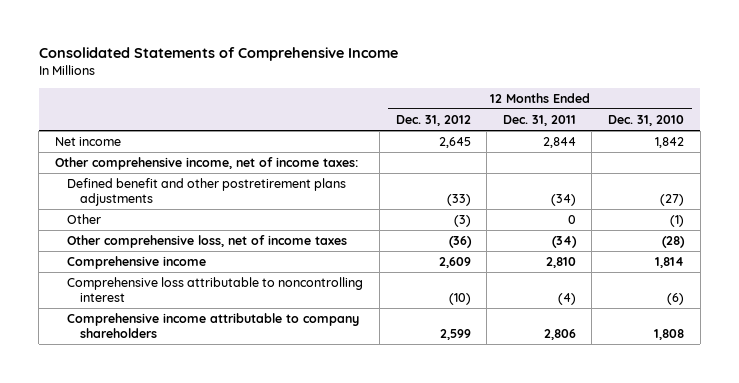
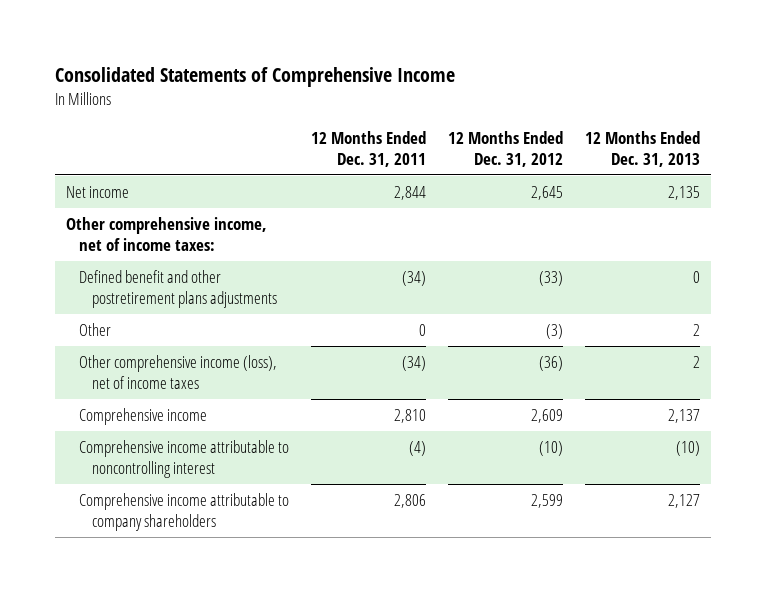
- | 12 Months Ended Dec. 31, 2012 | 12 Months Ended Dec. 31, 2011 | 12 Months Ended Dec. 31, 2010
+ | 12 Months Ended Dec. 31, 2011 | 12 Months Ended Dec. 31, 2012 | 12 Months Ended Dec. 31, 2013
- Other comprehensive loss, net of income taxes | (36) | (34) | (28)
+ Other comprehensive income (loss), net of income taxes | (34) | (36) | 2
- Comprehensive loss attributable to noncontrolling interest | (10) | (4) | (6)
+ Comprehensive income attributable to noncontrolling interest | (4) | (10) | (10)

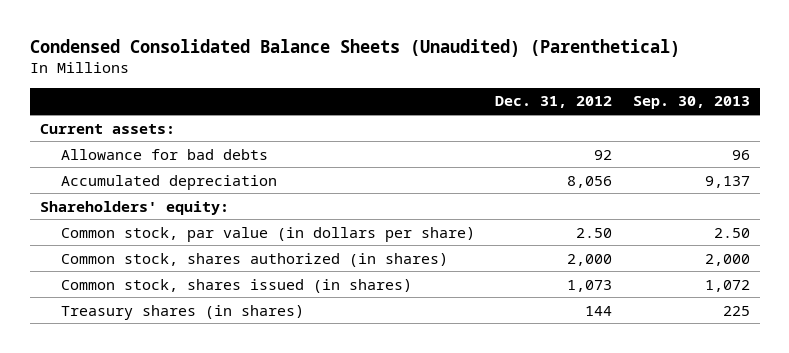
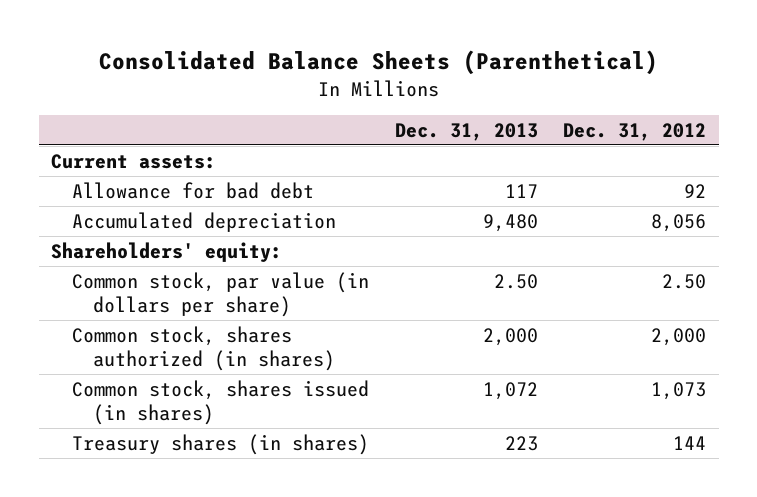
- Condensed Consolidated Balance Sheets (Unaudited) (Parenthetical)
+ Consolidated Balance Sheets (Parenthetical)
- | Dec. 31, 2012 | Sep. 30, 2013
+ | Dec. 31, 2013 | Dec. 31, 2012
- Allowance for bad debts | 92 | 96
+ Allowance for bad debt | 117 | 92

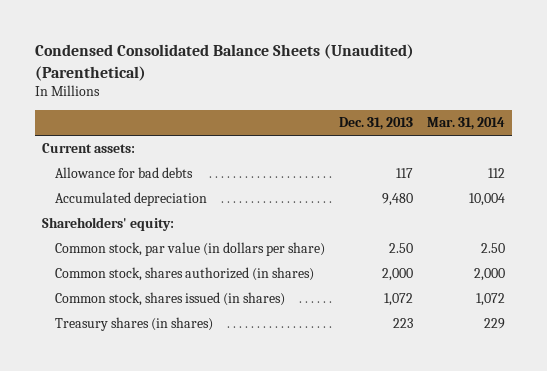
- Consolidated Balance Sheets (Parenthetical)
+ Condensed Consolidated Balance Sheets (Unaudited) (Parenthetical)
- | Dec. 31, 2013 | Dec. 31, 2012
+ | Dec. 31, 2013 | Mar. 31, 2014
- Allowance for bad debt | 117 | 92
+ Allowance for bad debts | 117 | 112

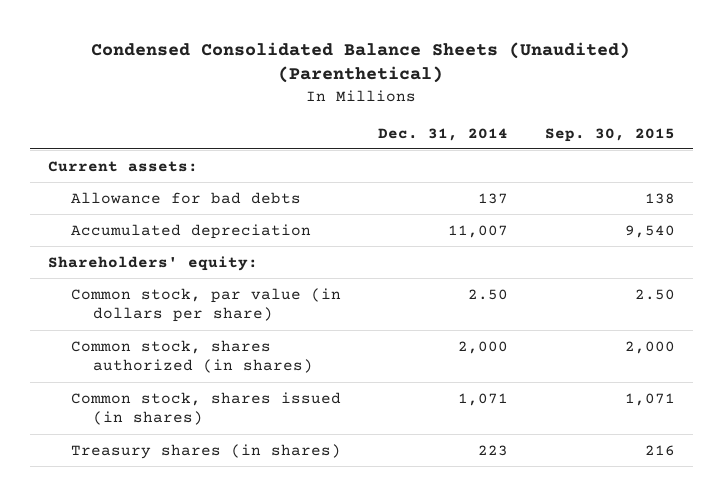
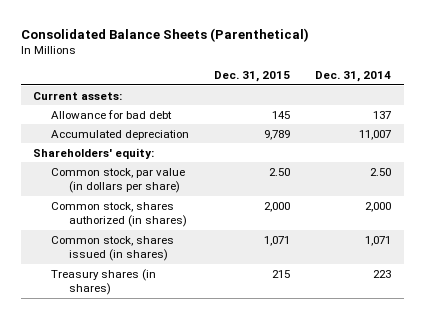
- Condensed Consolidated Balance Sheets (Unaudited) (Parenthetical)
+ Consolidated Balance Sheets (Parenthetical)
- | Dec. 31, 2014 | Sep. 30, 2015
+ | Dec. 31, 2015 | Dec. 31, 2014
- Allowance for bad debts | 137 | 138
+ Allowance for bad debt | 145 | 137

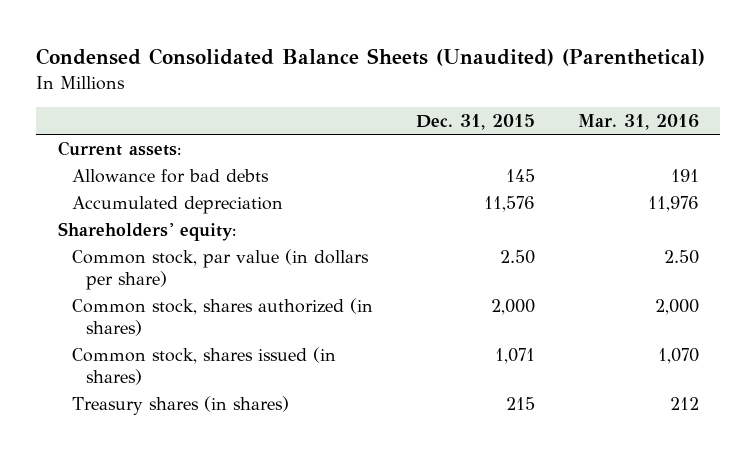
- Consolidated Balance Sheets (Parenthetical)
+ Condensed Consolidated Balance Sheets (Unaudited) (Parenthetical)
- | Dec. 31, 2015 | Dec. 31, 2014
+ | Dec. 31, 2015 | Mar. 31, 2016
- Allowance for bad debt | 145 | 137
- Accumulated depreciation | 9,789 | 11,007
+ Allowance for bad debts | 145 | 191
+ Accumulated depreciation | 11,576 | 11,976

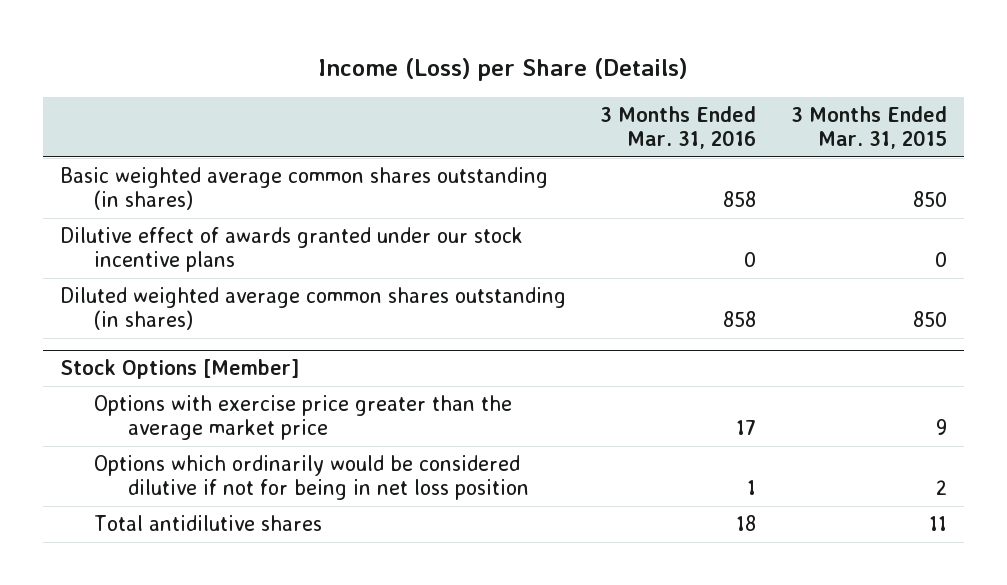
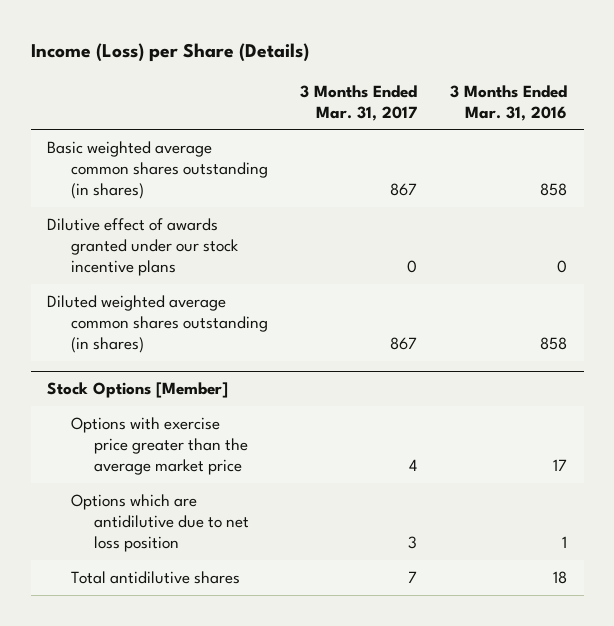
- | 3 Months Ended Mar. 31, 2016 | 3 Months Ended Mar. 31, 2015
+ | 3 Months Ended Mar. 31, 2017 | 3 Months Ended Mar. 31, 2016
@ Stock Options [Member]
- Options which ordinarily would be considered dilutive if not for being in net loss position | 1 | 2
+ Options which are antidilutive due to net loss position | 3 | 1

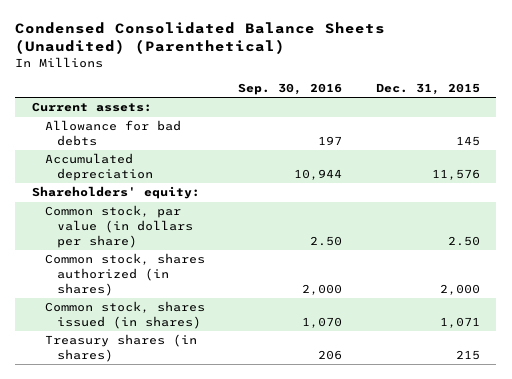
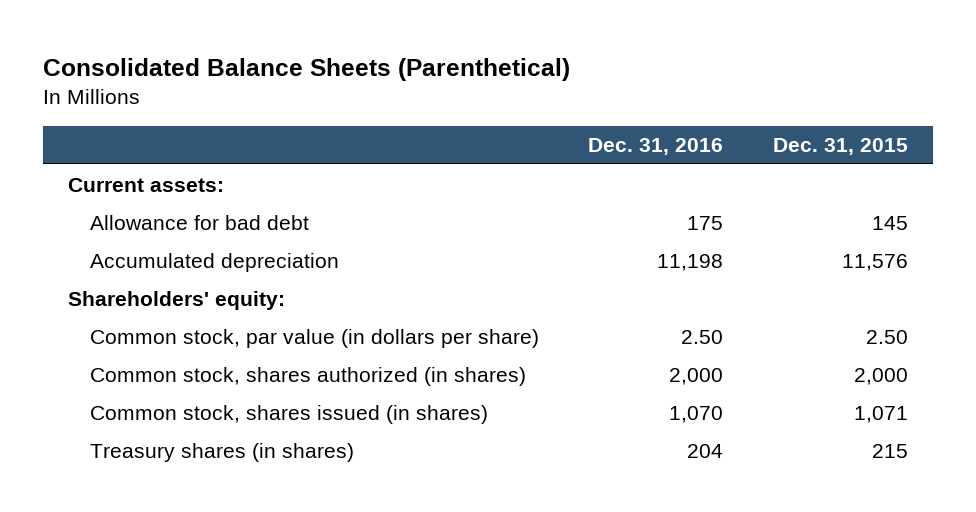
- Condensed Consolidated Balance Sheets (Unaudited) (Parenthetical)
+ Consolidated Balance Sheets (Parenthetical)
- | Sep. 30, 2016 | Dec. 31, 2015
+ | Dec. 31, 2016 | Dec. 31, 2015
- Allowance for bad debts | 197 | 145
+ Allowance for bad debt | 175 | 145

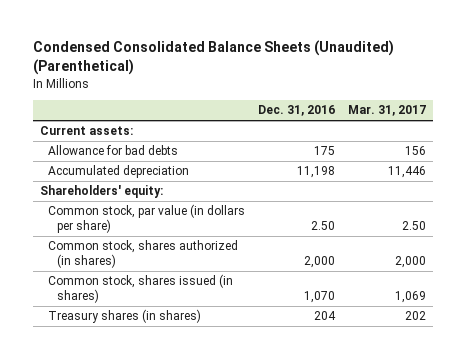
- Consolidated Balance Sheets (Parenthetical)
+ Condensed Consolidated Balance Sheets (Unaudited) (Parenthetical)
- | Dec. 31, 2016 | Dec. 31, 2015
+ | Dec. 31, 2016 | Mar. 31, 2017
- Allowance for bad debt | 175 | 145
+ Allowance for bad debts | 175 | 156

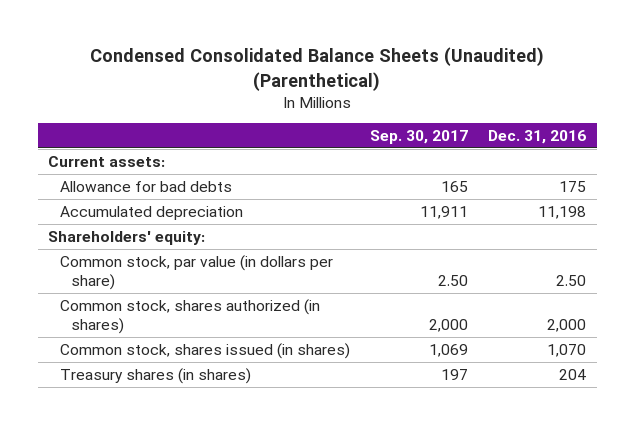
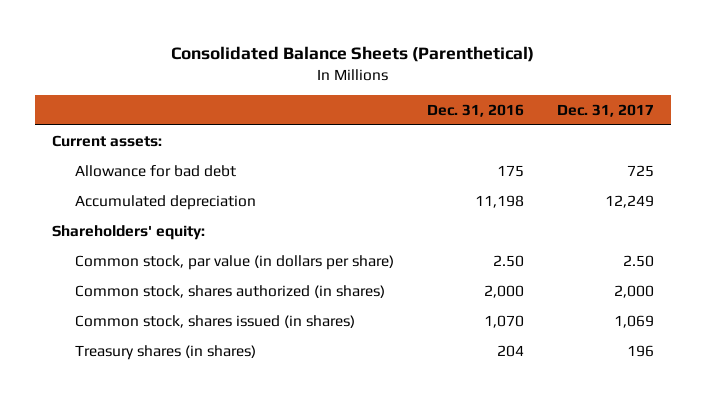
- Condensed Consolidated Balance Sheets (Unaudited) (Parenthetical)
+ Consolidated Balance Sheets (Parenthetical)
- | Sep. 30, 2017 | Dec. 31, 2016
+ | Dec. 31, 2016 | Dec. 31, 2017
- Allowance for bad debts | 165 | 175
+ Allowance for bad debt | 175 | 725

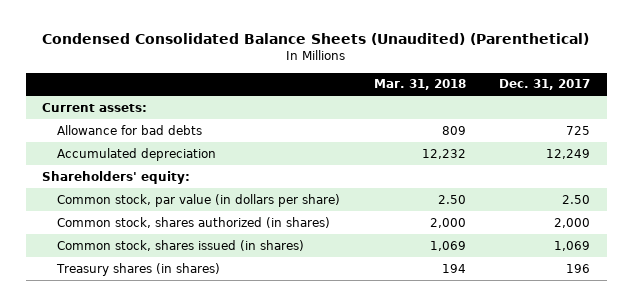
- Consolidated Balance Sheets (Parenthetical)
+ Condensed Consolidated Balance Sheets (Unaudited) (Parenthetical)
- | Dec. 31, 2016 | Dec. 31, 2017
+ | Mar. 31, 2018 | Dec. 31, 2017
- Allowance for bad debt | 175 | 725
+ Allowance for bad debts | 809 | 725

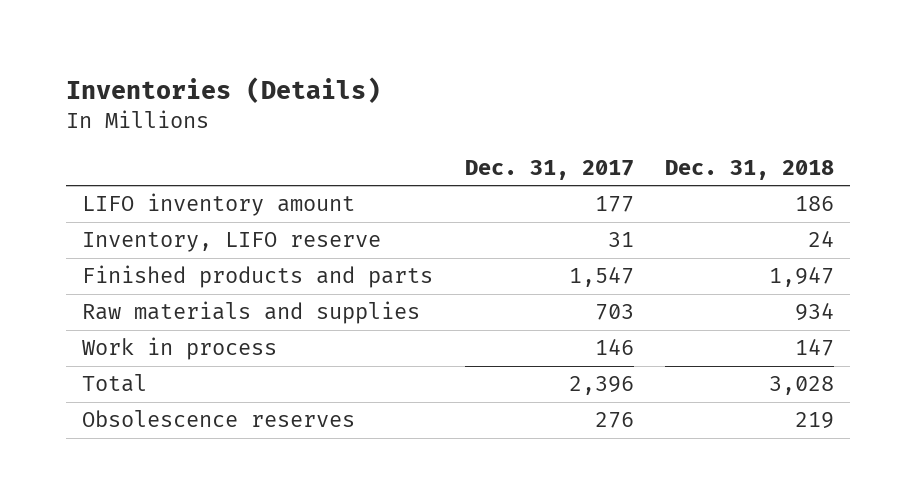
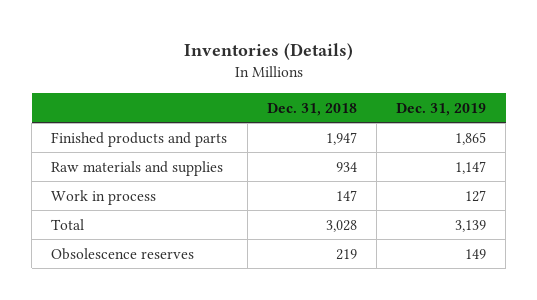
- | Dec. 31, 2017 | Dec. 31, 2018
+ | Dec. 31, 2018 | Dec. 31, 2019
- LIFO inventory amount | 177 | 186
- Inventory, LIFO reserve | 31 | 24

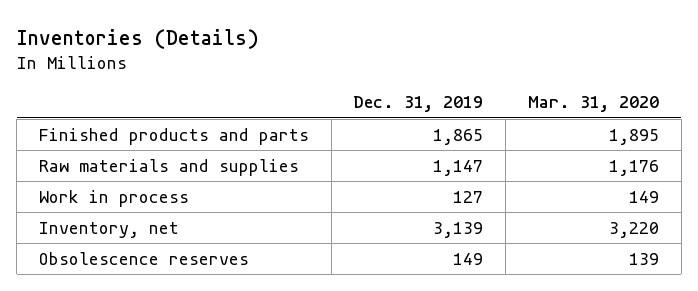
- | Dec. 31, 2018 | Dec. 31, 2019
+ | Dec. 31, 2019 | Mar. 31, 2020
- Total | 3,028 | 3,139
+ Inventory, net | 3,139 | 3,220

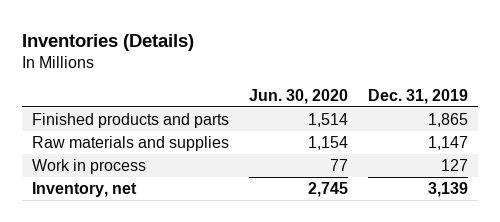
- | Dec. 31, 2019 | Mar. 31, 2020
+ | Jun. 30, 2020 | Dec. 31, 2019
- Obsolescence reserves | 149 | 139

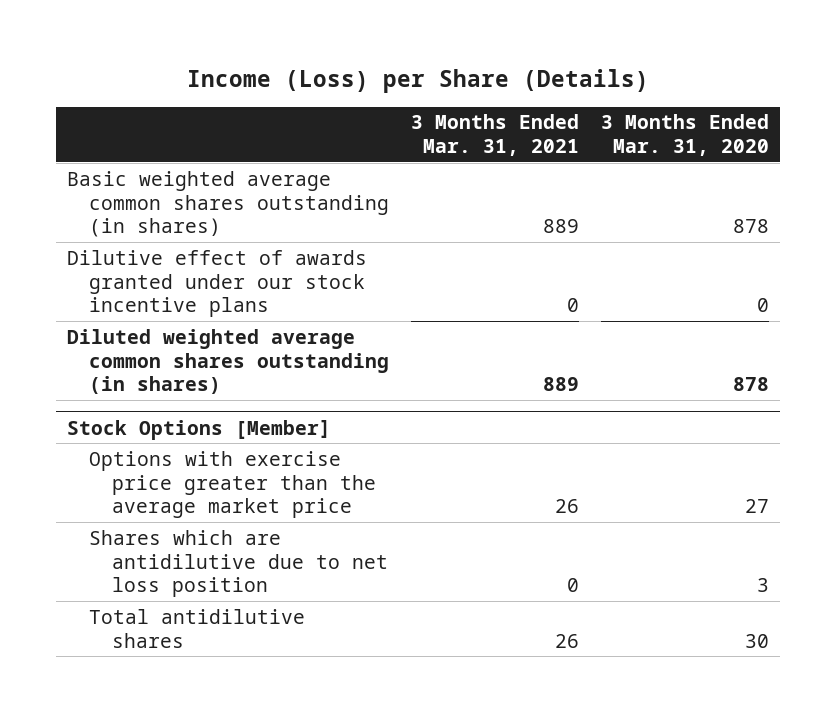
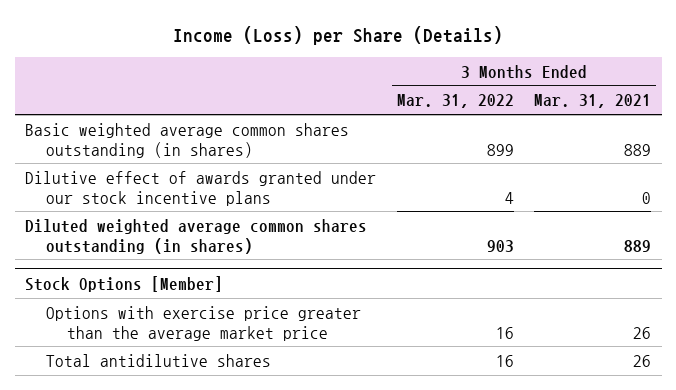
- | 3 Months Ended Mar. 31, 2021 | 3 Months Ended Mar. 31, 2020
+ | 3 Months Ended Mar. 31, 2022 | 3 Months Ended Mar. 31, 2021
@ Stock Options [Member]
- Shares which are antidilutive due to net loss position | 0 | 3

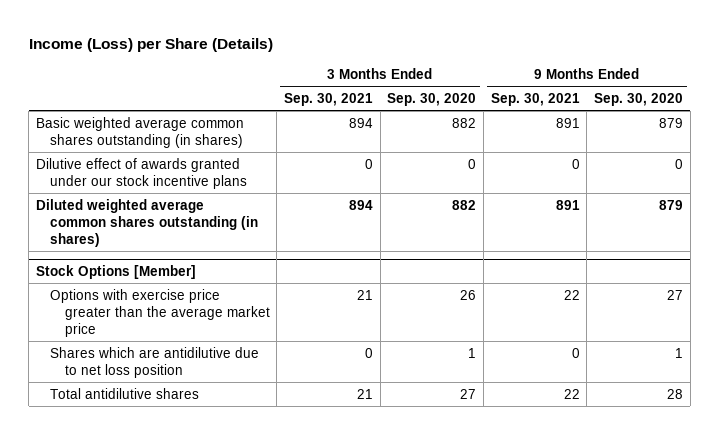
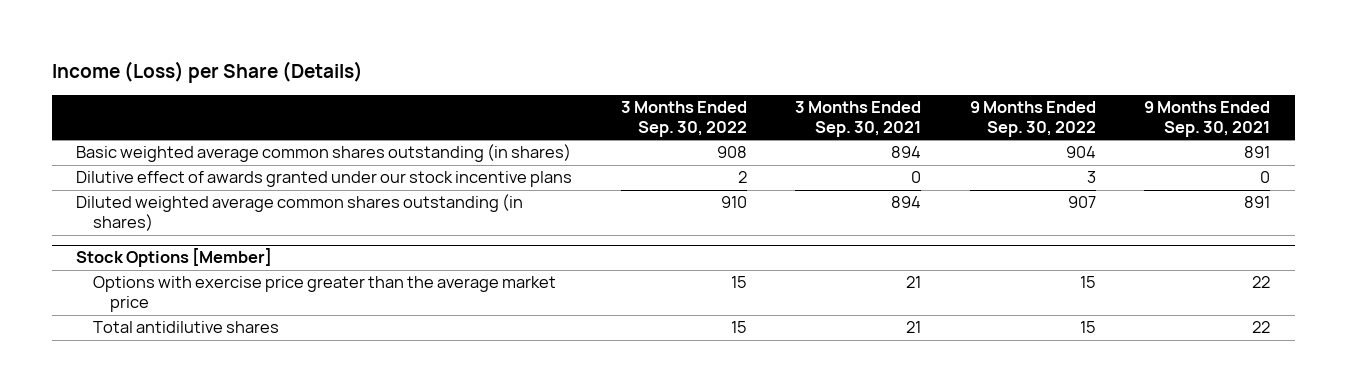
- | 3 Months Ended Sep. 30, 2021 | 3 Months Ended Sep. 30, 2020 | 9 Months Ended Sep. 30, 2021 | 9 Months Ended Sep. 30, 2020
+ | 3 Months Ended Sep. 30, 2022 | 3 Months Ended Sep. 30, 2021 | 9 Months Ended Sep. 30, 2022 | 9 Months Ended Sep. 30, 2021
@ Stock Options [Member]
- Shares which are antidilutive due to net loss position | 0 | 1 | 0 | 1

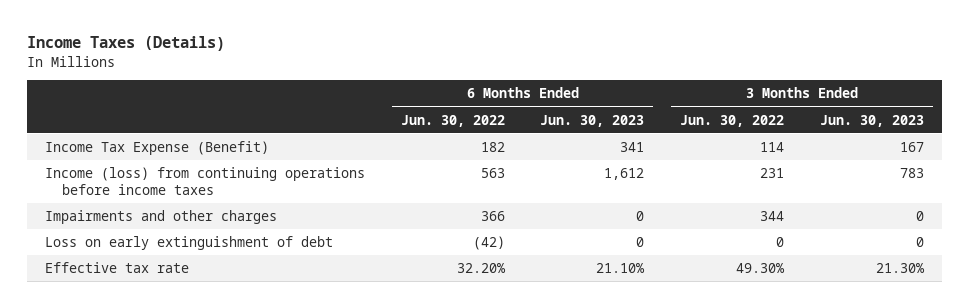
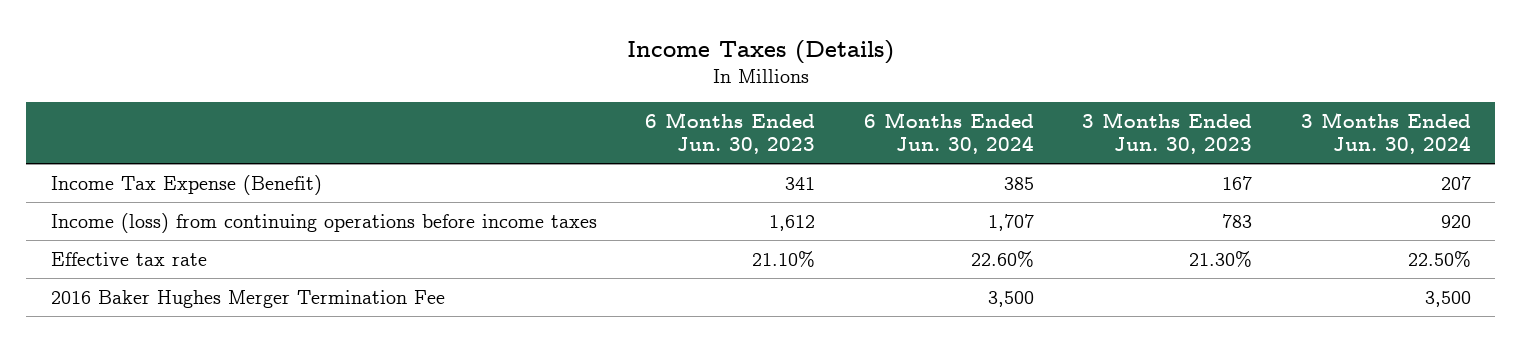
- | 6 Months Ended Jun. 30, 2022 | 6 Months Ended Jun. 30, 2023 | 3 Months Ended Jun. 30, 2022 | 3 Months Ended Jun. 30, 2023
+ | 6 Months Ended Jun. 30, 2023 | 6 Months Ended Jun. 30, 2024 | 3 Months Ended Jun. 30, 2023 | 3 Months Ended Jun. 30, 2024
- Impairments and other charges | 366 | 0 | 344 | 0
- Loss on early extinguishment of debt | (42) | 0 | 0 | 0
+ 2016 Baker Hughes Merger Termination Fee | | 3,500 | | 3,500

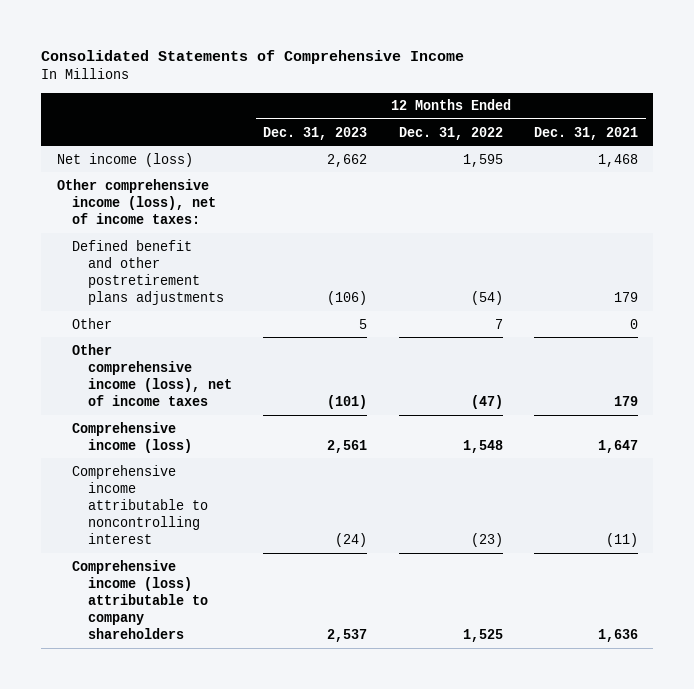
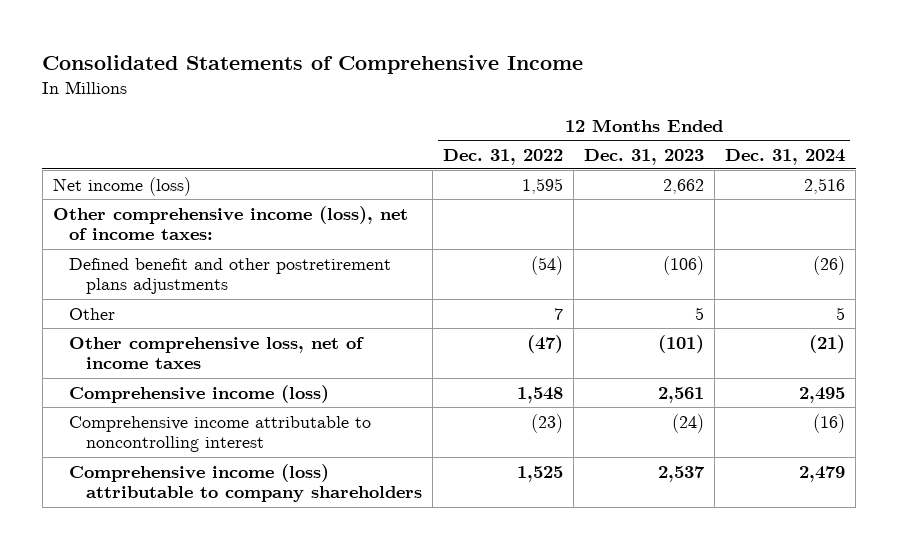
- | 12 Months Ended Dec. 31, 2023 | 12 Months Ended Dec. 31, 2022 | 12 Months Ended Dec. 31, 2021
+ | 12 Months Ended Dec. 31, 2022 | 12 Months Ended Dec. 31, 2023 | 12 Months Ended Dec. 31, 2024
- Other comprehensive income (loss), net of income taxes | (101) | (47) | 179
+ Other comprehensive loss, net of income taxes | (47) | (101) | (21)

